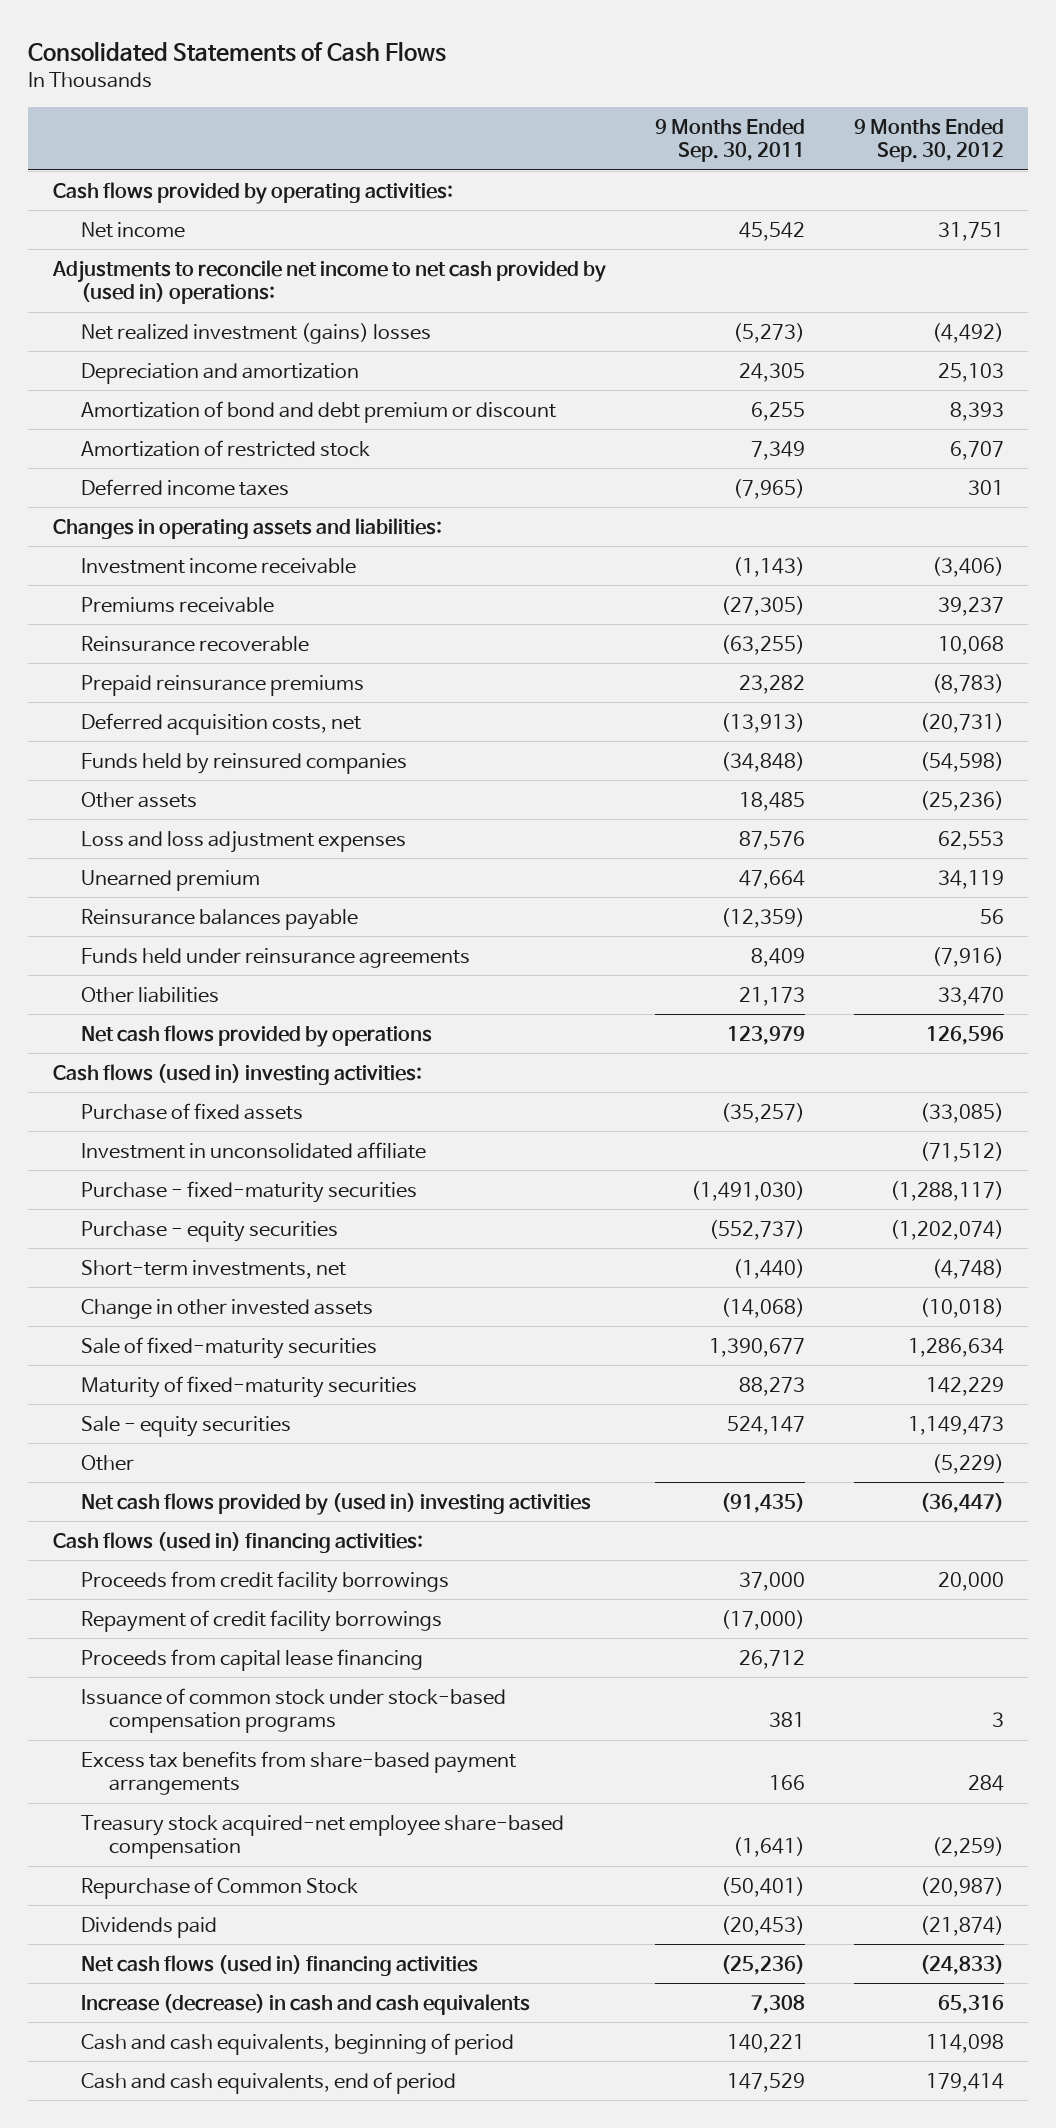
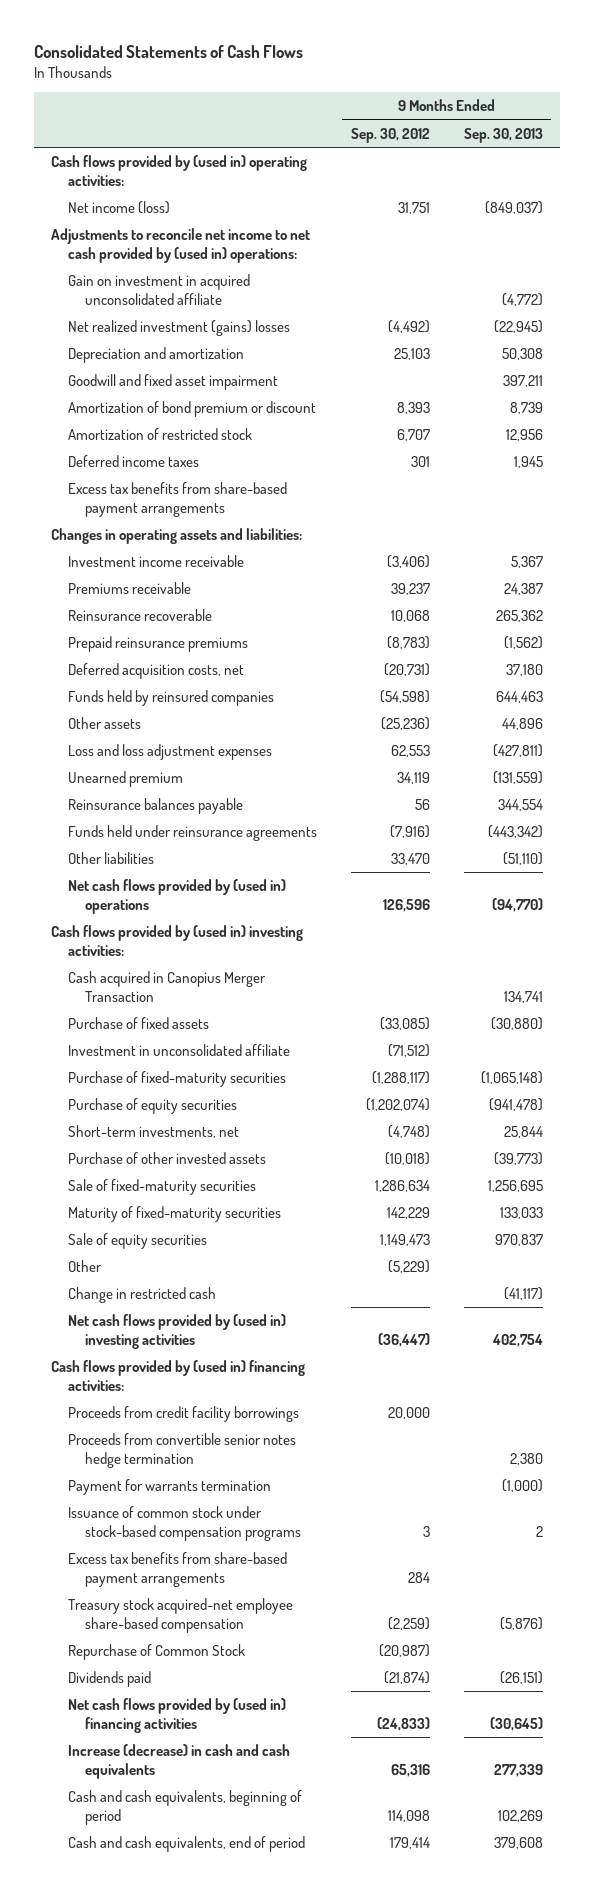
- | 9 Months Ended Sep. 30, 2011 | 9 Months Ended Sep. 30, 2012
+ | 9 Months Ended Sep. 30, 2012 | 9 Months Ended Sep. 30, 2013
- Cash flows provided by operating activities:
- Net income | 45,542 | 31,751
+ Cash flows provided by (used in) operating activities:
+ Net income (loss) | 31,751 | (849,037)
+ Gain on investment in acquired unconsolidated affiliate | | (4,772)
- Amortization of bond and debt premium or discount | 6,255 | 8,393
+ Goodwill and fixed asset impairment | | 397,211
+ Amortization of bond premium or discount | 8,393 | 8,739
+ Excess tax benefits from share-based payment arrangements
- Net cash flows provided by operations | 123,979 | 126,596
- Cash flows (used in) investing activities:
+ Net cash flows provided by (used in) operations | 126,596 | (94,770)
+ Cash flows provided by (used in) investing activities:
+ Cash acquired in Canopius Merger Transaction | | 134,741
- Purchase - fixed-maturity securities | (1,491,030) | (1,288,117)
- Purchase - equity securities | (552,737) | (1,202,074)
+ Purchase of fixed-maturity securities | (1,288,117) | (1,065,148)
+ Purchase of equity securities | (1,202,074) | (941,478)
- Change in other invested assets | (14,068) | (10,018)
+ Purchase of other invested assets | (10,018) | (39,773)
- Sale - equity securities | 524,147 | 1,149,473
+ Sale of equity securities | 1,149,473 | 970,837
+ Change in restricted cash | | (41,117)
- Cash flows (used in) financing activities:
+ Cash flows provided by (used in) financing activities:
- Repayment of credit facility borrowings | (17,000) |
- Proceeds from capital lease financing | 26,712 |
+ Proceeds from convertible senior notes hedge termination | | 2,380
+ Payment for warrants termination | | (1,000)
- Net cash flows (used in) financing activities | (25,236) | (24,833)
+ Net cash flows provided by (used in) financing activities | (24,833) | (30,645)

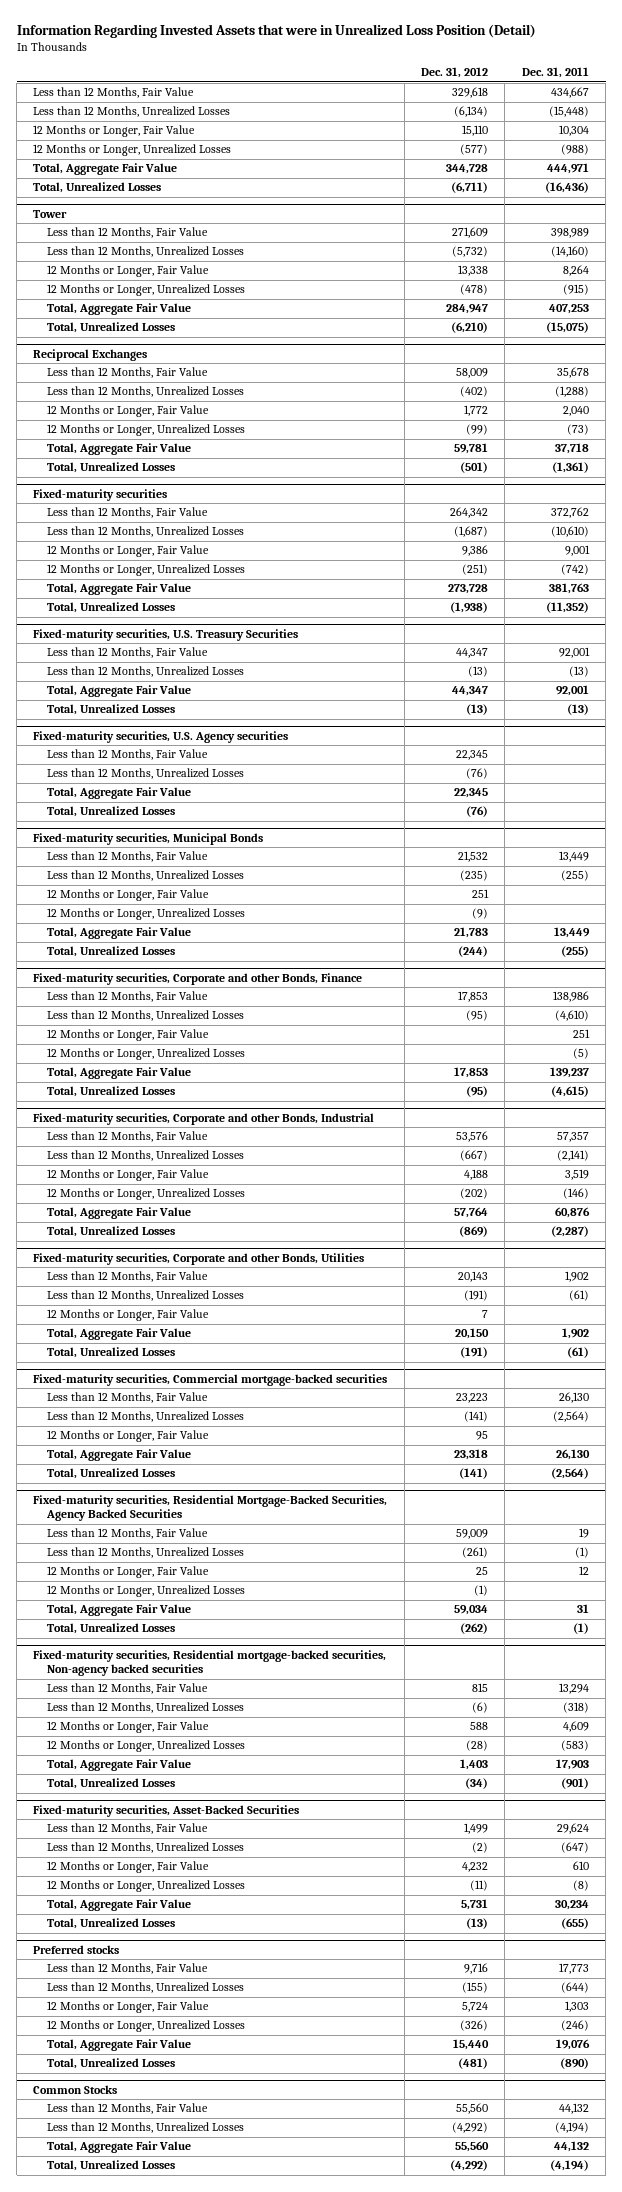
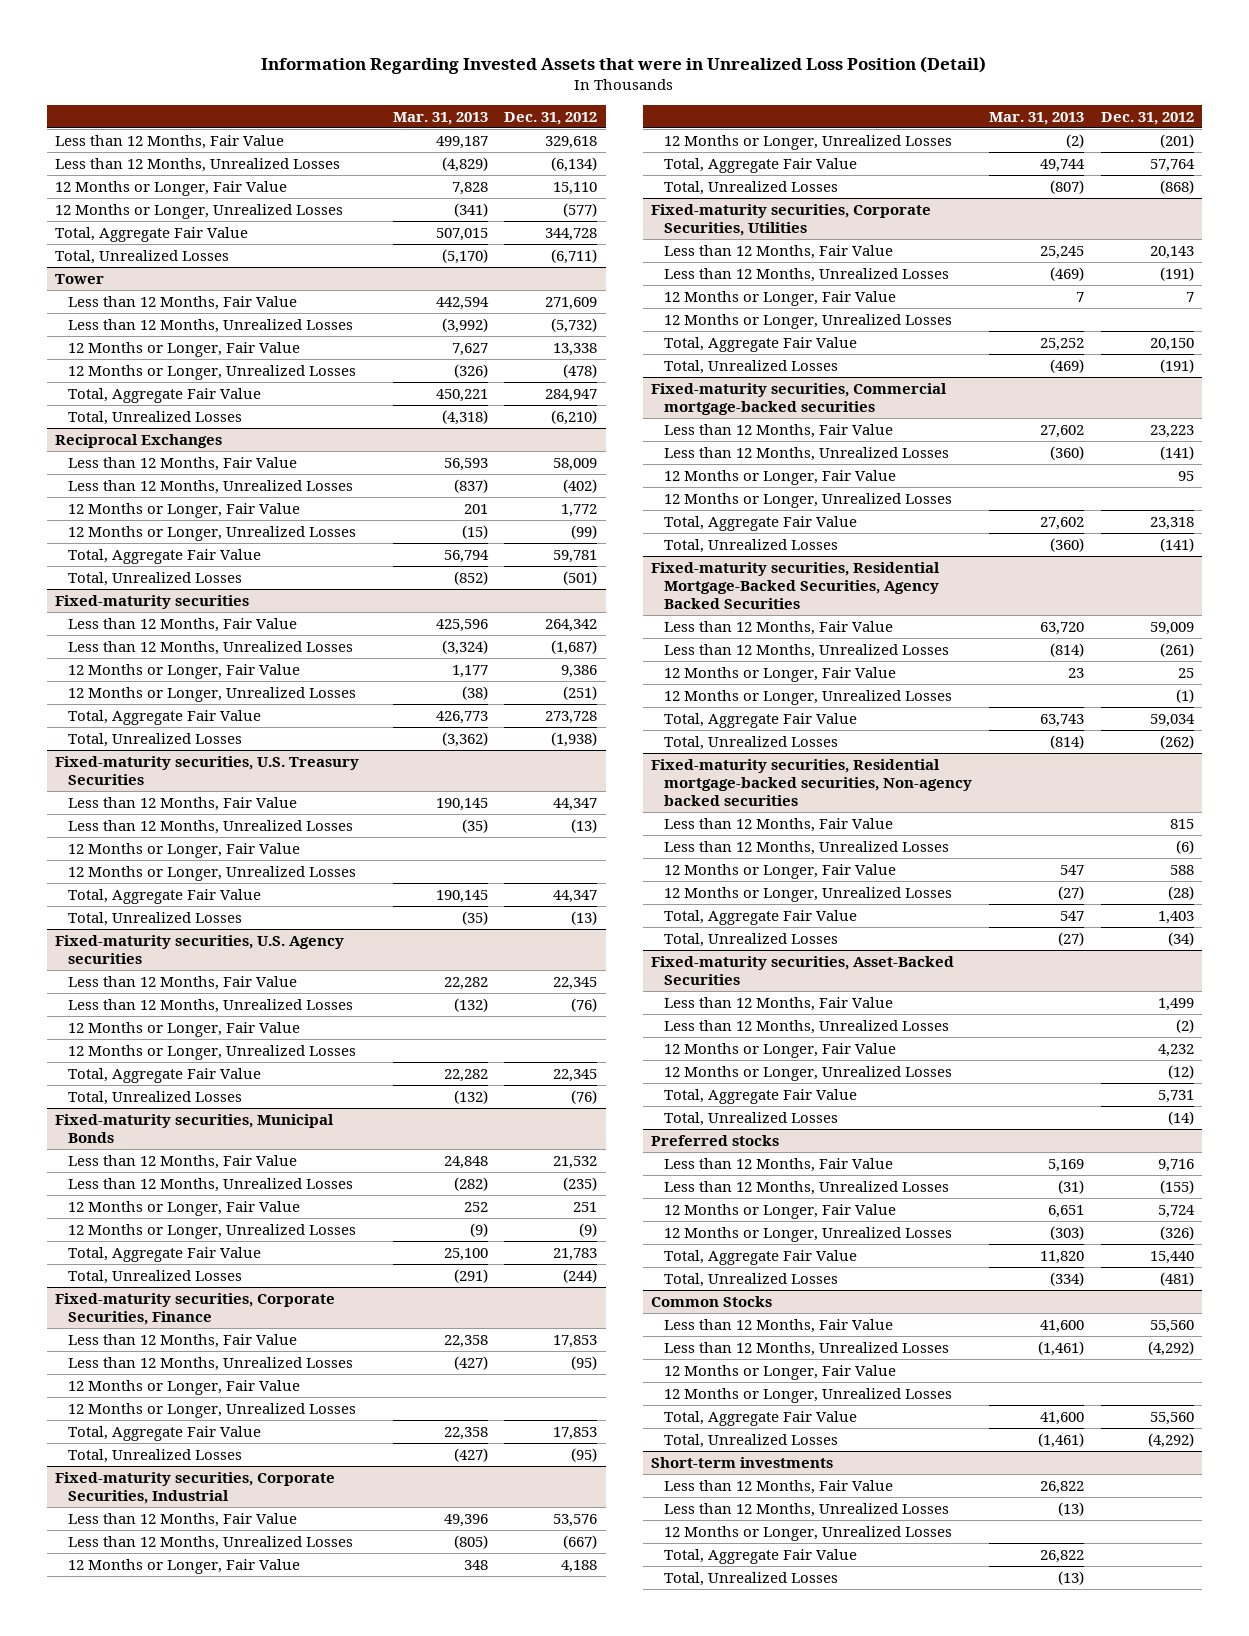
- | Dec. 31, 2012 | Dec. 31, 2011
+ | Mar. 31, 2013 | Dec. 31, 2012
@ Fixed-maturity securities, U.S. Treasury Securities
+ 12 Months or Longer, Fair Value
+ 12 Months or Longer, Unrealized Losses
@ Fixed-maturity securities, U.S. Agency securities
+ 12 Months or Longer, Fair Value
+ 12 Months or Longer, Unrealized Losses
- Fixed-maturity securities, Corporate and other Bonds, Finance
+ Fixed-maturity securities, Corporate Securities, Finance
- Fixed-maturity securities, Corporate and other Bonds, Industrial
+ Fixed-maturity securities, Corporate Securities, Industrial
- 12 Months or Longer, Unrealized Losses | (202) | (146)
+ 12 Months or Longer, Unrealized Losses | (2) | (201)
- Total, Unrealized Losses | (869) | (2,287)
- Fixed-maturity securities, Corporate and other Bonds, Utilities
+ Total, Unrealized Losses | (807) | (868)
+ Fixed-maturity securities, Corporate Securities, Utilities
+ 12 Months or Longer, Unrealized Losses
@ Fixed-maturity securities, Commercial mortgage-backed securities
+ 12 Months or Longer, Unrealized Losses
@ Fixed-maturity securities, Asset-Backed Securities
- 12 Months or Longer, Unrealized Losses | (11) | (8)
+ 12 Months or Longer, Unrealized Losses | | (12)
- Total, Unrealized Losses | (13) | (655)
+ Total, Unrealized Losses | | (14)
@ Common Stocks
+ 12 Months or Longer, Fair Value
+ 12 Months or Longer, Unrealized Losses
+ Short-term investments
+ Less than 12 Months, Fair Value | 26,822 |
+ Less than 12 Months, Unrealized Losses | (13) |
+ 12 Months or Longer, Unrealized Losses
+ Total, Aggregate Fair Value | 26,822 |
+ Total, Unrealized Losses | (13) |

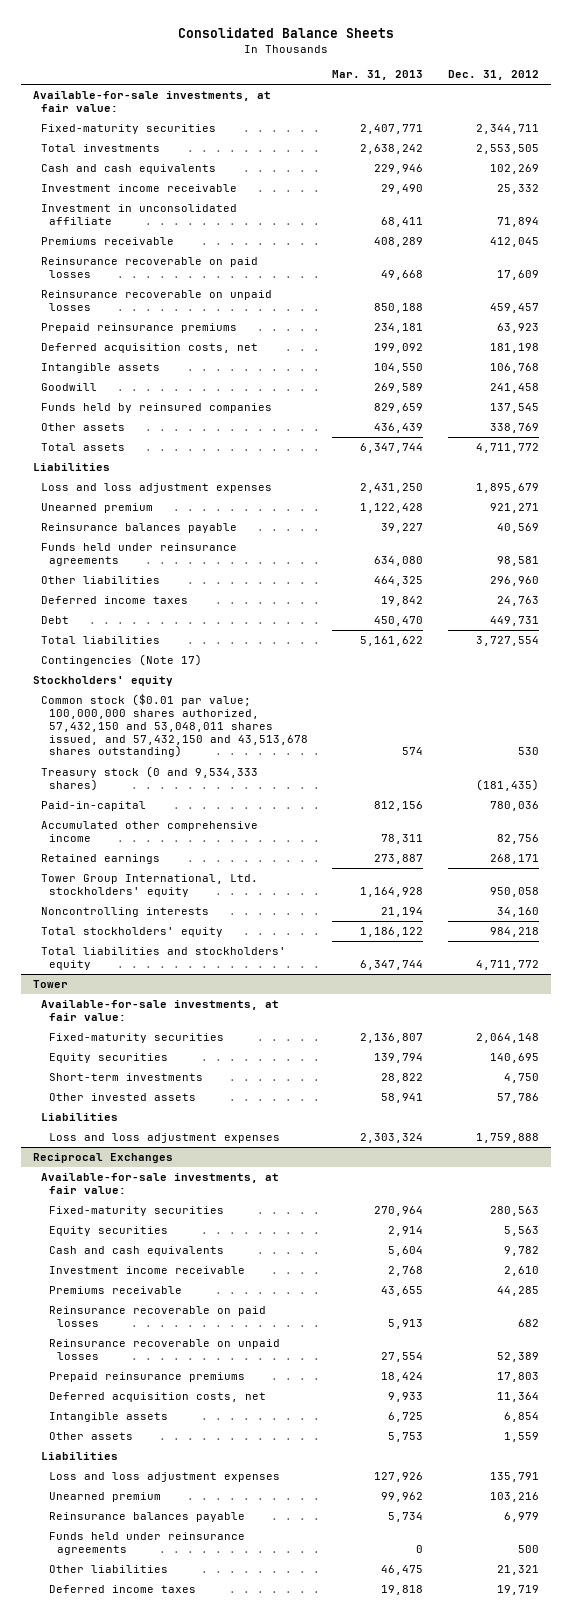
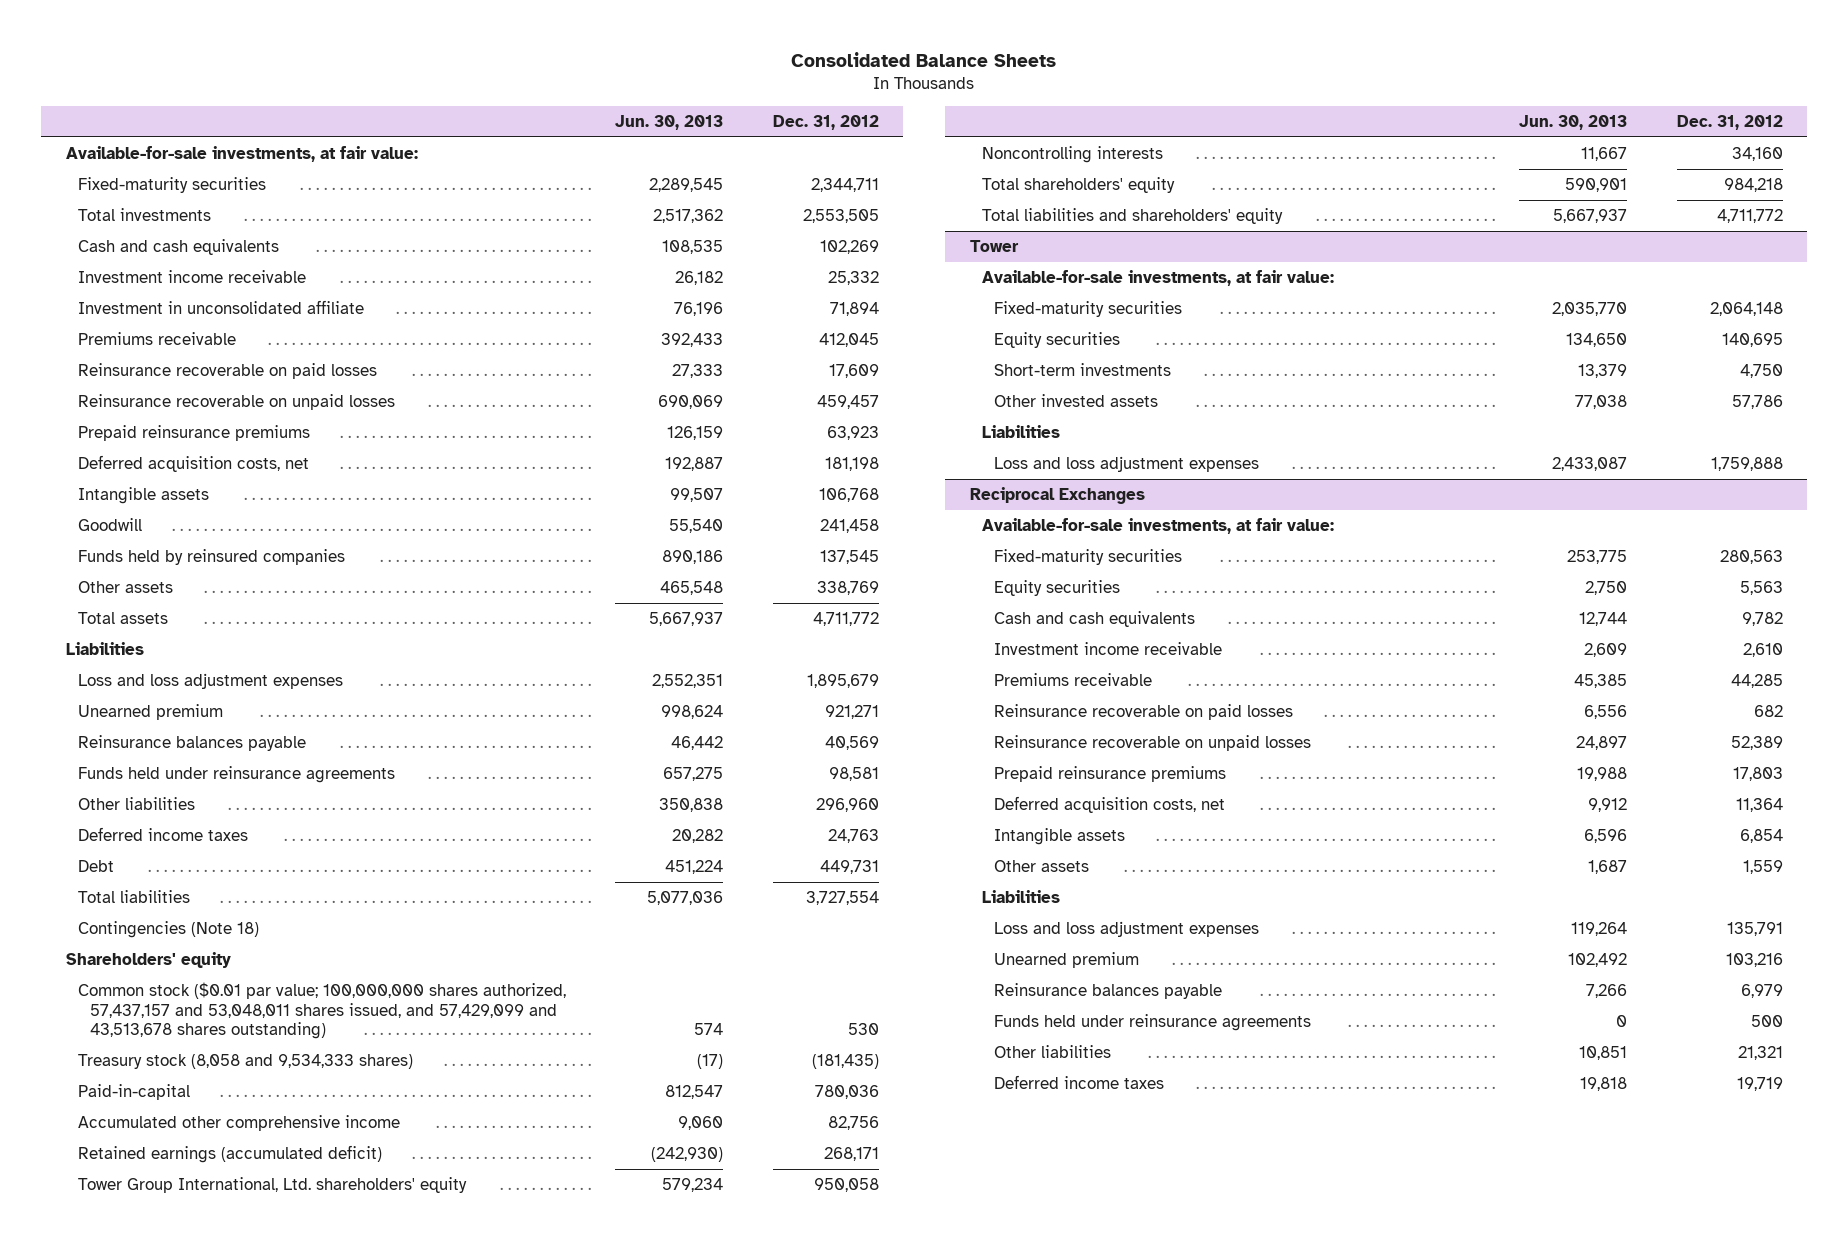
- | Mar. 31, 2013 | Dec. 31, 2012
+ | Jun. 30, 2013 | Dec. 31, 2012
- Contingencies (Note 17)
- Stockholders' equity
- Common stock ($0.01 par value; 100,000,000 shares authorized, 57,432,150 and 53,048,011 shares issued, and 57,432,150 and 43,513,678 shares outstanding) | 574 | 530
- Treasury stock (0 and 9,534,333 shares) | | (181,435)
+ Contingencies (Note 18)
+ Shareholders' equity
+ Common stock ($0.01 par value; 100,000,000 shares authorized, 57,437,157 and 53,048,011 shares issued, and 57,429,099 and 43,513,678 shares outstanding) | 574 | 530
+ Treasury stock (8,058 and 9,534,333 shares) | (17) | (181,435)
- Retained earnings | 273,887 | 268,171
- Tower Group International, Ltd. stockholders' equity | 1,164,928 | 950,058
+ Retained earnings (accumulated deficit) | (242,930) | 268,171
+ Tower Group International, Ltd. shareholders' equity | 579,234 | 950,058
- Total stockholders' equity | 1,186,122 | 984,218
- Total liabilities and stockholders' equity | 6,347,744 | 4,711,772
+ Total shareholders' equity | 590,901 | 984,218
+ Total liabilities and shareholders' equity | 5,667,937 | 4,711,772

